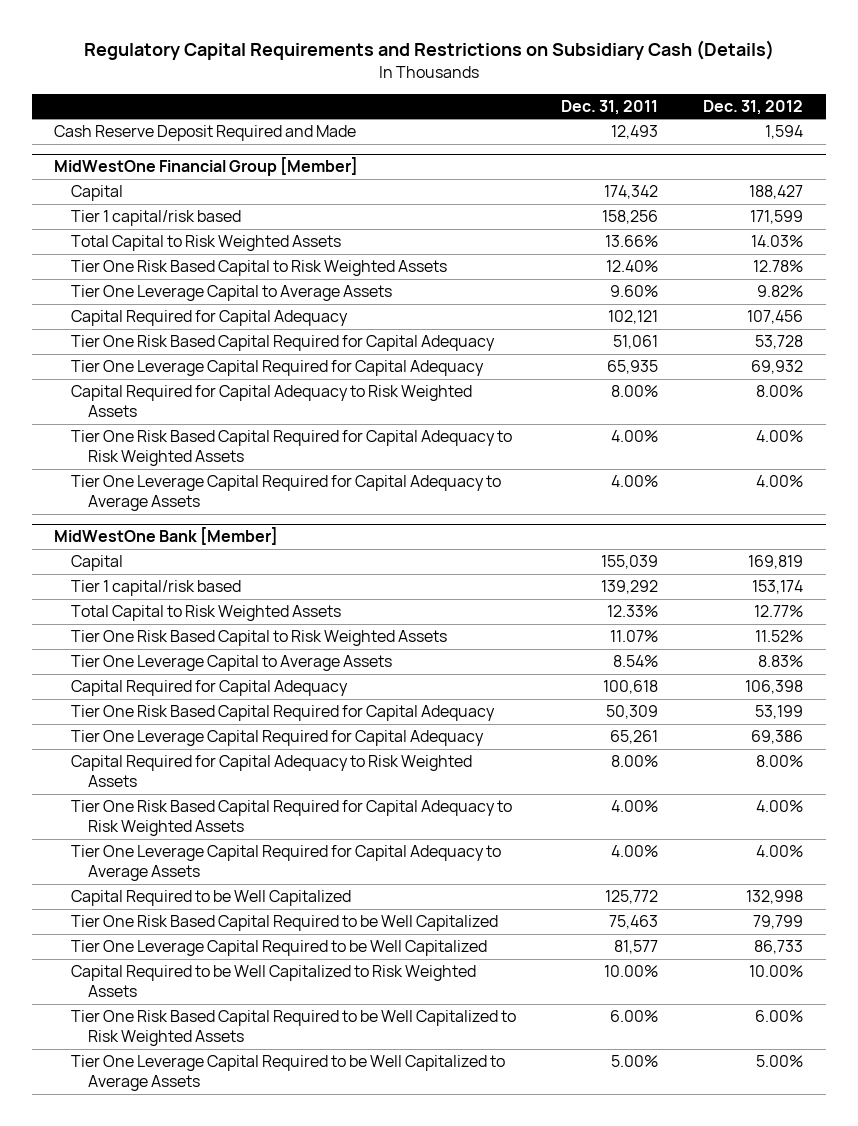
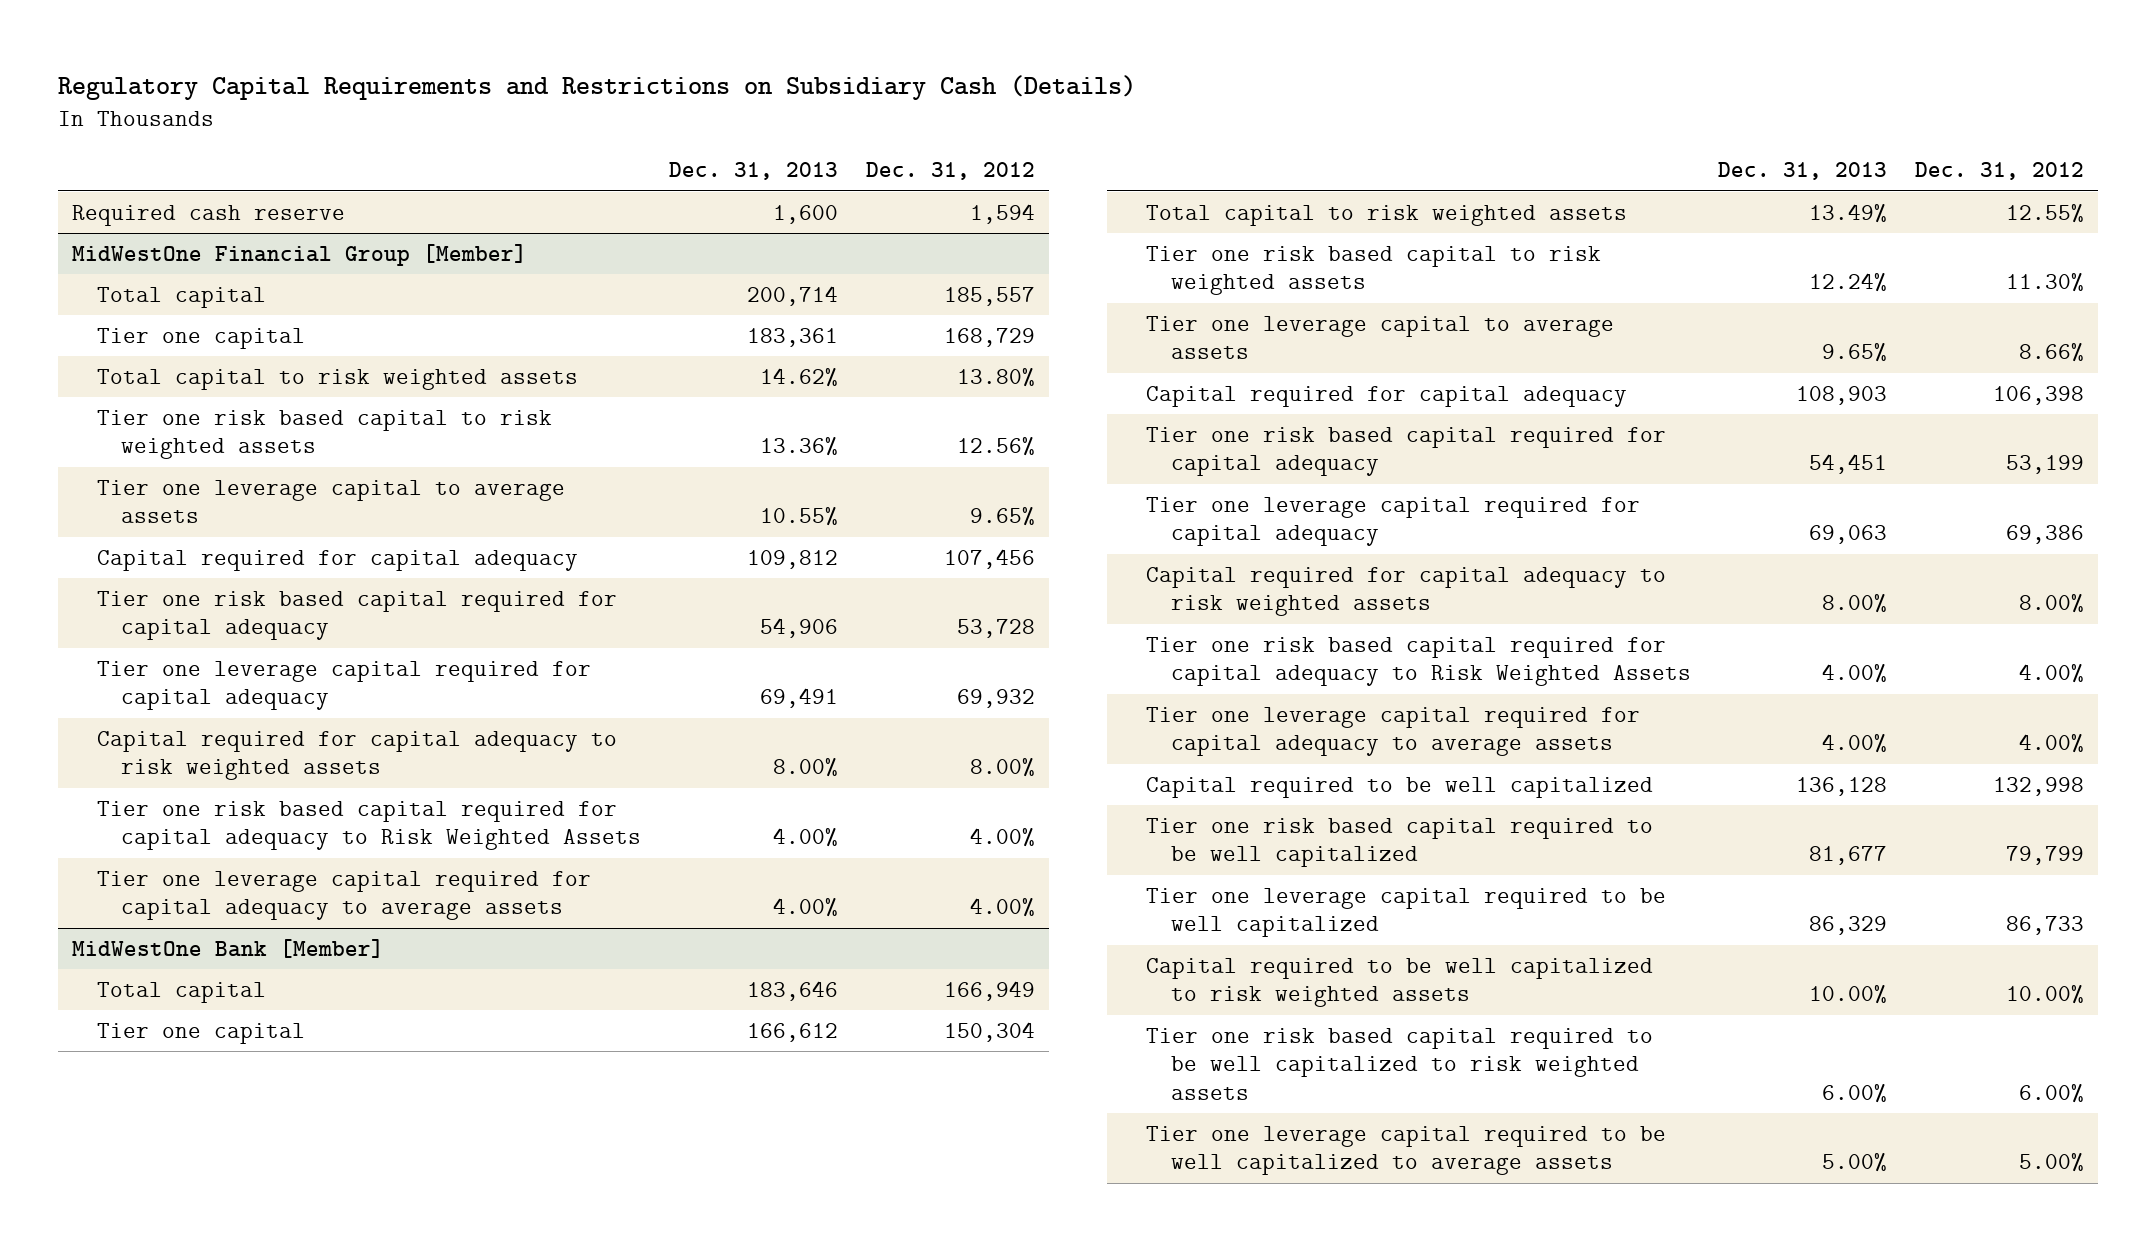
- | Dec. 31, 2011 | Dec. 31, 2012
+ | Dec. 31, 2013 | Dec. 31, 2012
- Cash Reserve Deposit Required and Made | 12,493 | 1,594
+ Required cash reserve | 1,600 | 1,594
@ MidWestOne Financial Group [Member]
- Capital | 174,342 | 188,427
- Tier 1 capital/risk based | 158,256 | 171,599
- Total Capital to Risk Weighted Assets | 13.66% | 14.03%
- Tier One Risk Based Capital to Risk Weighted Assets | 12.40% | 12.78%
- Tier One Leverage Capital to Average Assets | 9.60% | 9.82%
- Capital Required for Capital Adequacy | 102,121 | 107,456
- Tier One Risk Based Capital Required for Capital Adequacy | 51,061 | 53,728
- Tier One Leverage Capital Required for Capital Adequacy | 65,935 | 69,932
- Capital Required for Capital Adequacy to Risk Weighted Assets | 8.00% | 8.00%
- Tier One Risk Based Capital Required for Capital Adequacy to Risk Weighted Assets | 4.00% | 4.00%
- Tier One Leverage Capital Required for Capital Adequacy to Average Assets | 4.00% | 4.00%
+ Total capital | 200,714 | 185,557
+ Tier one capital | 183,361 | 168,729
+ Total capital to risk weighted assets | 14.62% | 13.80%
+ Tier one risk based capital to risk weighted assets | 13.36% | 12.56%
+ Tier one leverage capital to average assets | 10.55% | 9.65%
+ Capital required for capital adequacy | 109,812 | 107,456
+ Tier one risk based capital required for capital adequacy | 54,906 | 53,728
+ Tier one leverage capital required for capital adequacy | 69,491 | 69,932
+ Capital required for capital adequacy to risk weighted assets | 8.00% | 8.00%
+ Tier one risk based capital required for capital adequacy to Risk Weighted Assets | 4.00% | 4.00%
+ Tier one leverage capital required for capital adequacy to average assets | 4.00% | 4.00%
@ MidWestOne Bank [Member]
- Capital | 155,039 | 169,819
- Tier 1 capital/risk based | 139,292 | 153,174
- Total Capital to Risk Weighted Assets | 12.33% | 12.77%
- Tier One Risk Based Capital to Risk Weighted Assets | 11.07% | 11.52%
- Tier One Leverage Capital to Average Assets | 8.54% | 8.83%
- Capital Required for Capital Adequacy | 100,618 | 106,398
- Tier One Risk Based Capital Required for Capital Adequacy | 50,309 | 53,199
- Tier One Leverage Capital Required for Capital Adequacy | 65,261 | 69,386
- Capital Required for Capital Adequacy to Risk Weighted Assets | 8.00% | 8.00%
- Tier One Risk Based Capital Required for Capital Adequacy to Risk Weighted Assets | 4.00% | 4.00%
- Tier One Leverage Capital Required for Capital Adequacy to Average Assets | 4.00% | 4.00%
- Capital Required to be Well Capitalized | 125,772 | 132,998
- Tier One Risk Based Capital Required to be Well Capitalized | 75,463 | 79,799
- Tier One Leverage Capital Required to be Well Capitalized | 81,577 | 86,733
- Capital Required to be Well Capitalized to Risk Weighted Assets | 10.00% | 10.00%
- Tier One Risk Based Capital Required to be Well Capitalized to Risk Weighted Assets | 6.00% | 6.00%
- Tier One Leverage Capital Required to be Well Capitalized to Average Assets | 5.00% | 5.00%
+ Total capital | 183,646 | 166,949
+ Tier one capital | 166,612 | 150,304
+ Total capital to risk weighted assets | 13.49% | 12.55%
+ Tier one risk based capital to risk weighted assets | 12.24% | 11.30%
+ Tier one leverage capital to average assets | 9.65% | 8.66%
+ Capital required for capital adequacy | 108,903 | 106,398
+ Tier one risk based capital required for capital adequacy | 54,451 | 53,199
+ Tier one leverage capital required for capital adequacy | 69,063 | 69,386
+ Capital required for capital adequacy to risk weighted assets | 8.00% | 8.00%
+ Tier one risk based capital required for capital adequacy to Risk Weighted Assets | 4.00% | 4.00%
+ Tier one leverage capital required for capital adequacy to average assets | 4.00% | 4.00%
+ Capital required to be well capitalized | 136,128 | 132,998
+ Tier one risk based capital required to be well capitalized | 81,677 | 79,799
+ Tier one leverage capital required to be well capitalized | 86,329 | 86,733
+ Capital required to be well capitalized to risk weighted assets | 10.00% | 10.00%
+ Tier one risk based capital required to be well capitalized to risk weighted assets | 6.00% | 6.00%
+ Tier one leverage capital required to be well capitalized to average assets | 5.00% | 5.00%

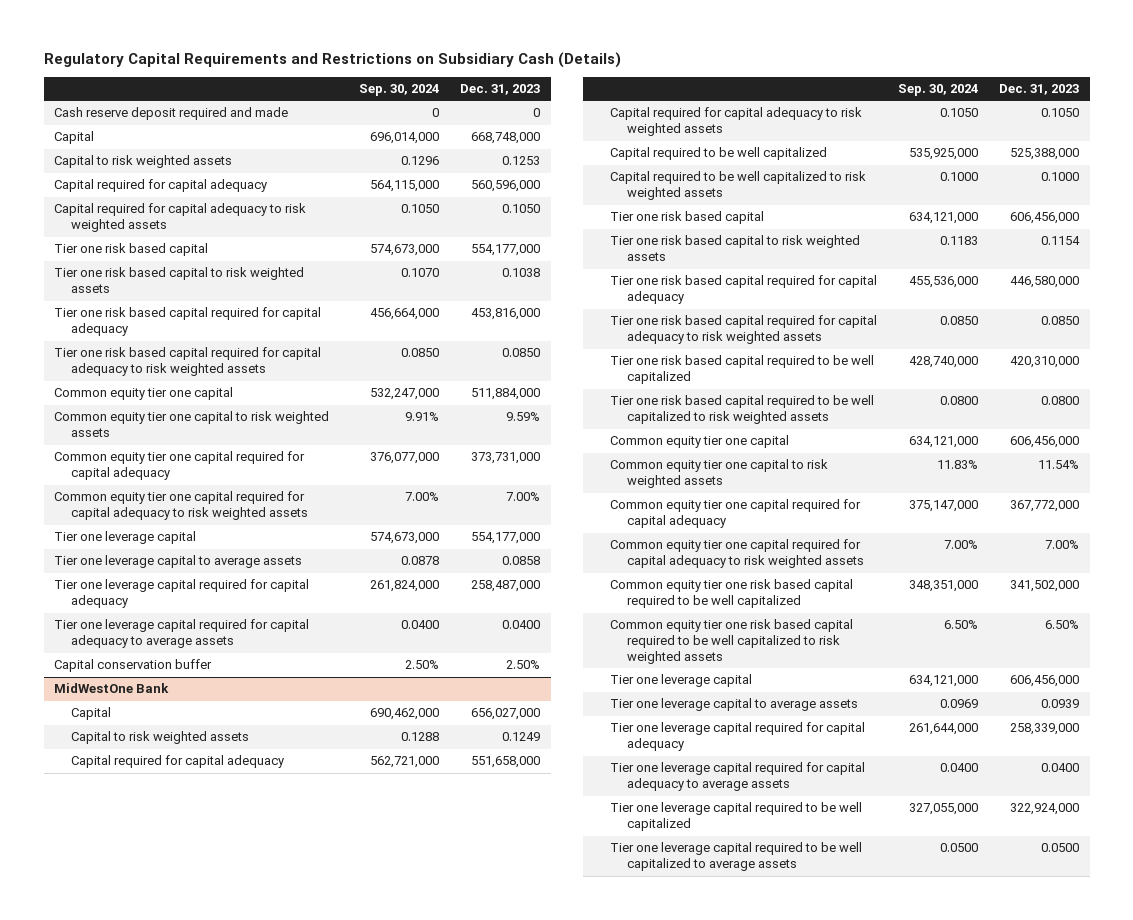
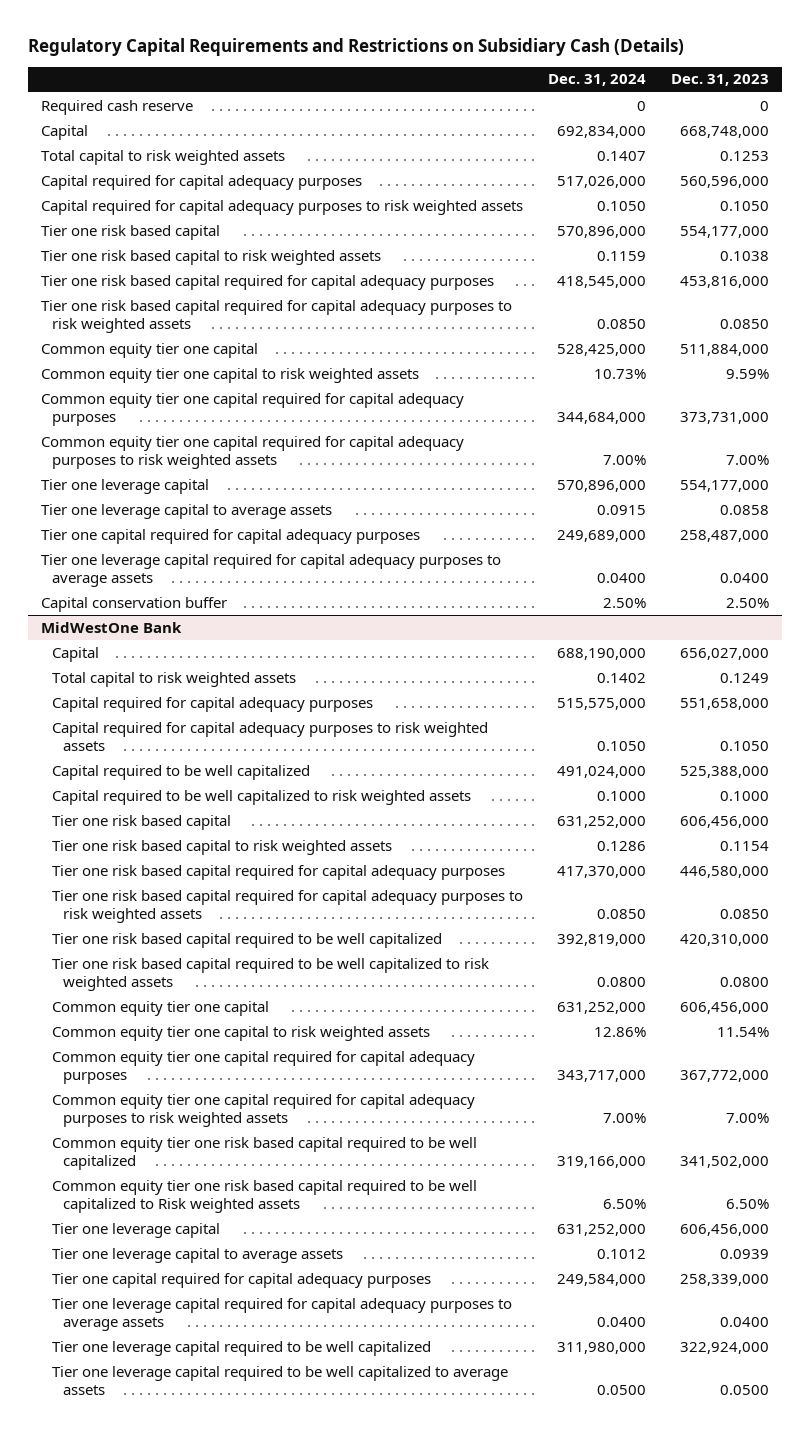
- | Sep. 30, 2024 | Dec. 31, 2023
+ | Dec. 31, 2024 | Dec. 31, 2023
- Cash reserve deposit required and made | 0 | 0
+ Required cash reserve | 0 | 0
- Capital to risk weighted assets | 0.1296 | 0.1253
- Capital required for capital adequacy | 564,115,000 | 560,596,000
- Capital required for capital adequacy to risk weighted assets | 0.1050 | 0.1050
+ Total capital to risk weighted assets | 0.1407 | 0.1253
+ Capital required for capital adequacy purposes | 517,026,000 | 560,596,000
+ Capital required for capital adequacy purposes to risk weighted assets | 0.1050 | 0.1050
- Tier one risk based capital required for capital adequacy | 456,664,000 | 453,816,000
- Tier one risk based capital required for capital adequacy to risk weighted assets | 0.0850 | 0.0850
+ Tier one risk based capital required for capital adequacy purposes | 418,545,000 | 453,816,000
+ Tier one risk based capital required for capital adequacy purposes to risk weighted assets | 0.0850 | 0.0850
- Common equity tier one capital required for capital adequacy | 376,077,000 | 373,731,000
- Common equity tier one capital required for capital adequacy to risk weighted assets | 7.00% | 7.00%
+ Common equity tier one capital required for capital adequacy purposes | 344,684,000 | 373,731,000
+ Common equity tier one capital required for capital adequacy purposes to risk weighted assets | 7.00% | 7.00%
- Tier one leverage capital required for capital adequacy | 261,824,000 | 258,487,000
- Tier one leverage capital required for capital adequacy to average assets | 0.0400 | 0.0400
+ Tier one capital required for capital adequacy purposes | 249,689,000 | 258,487,000
+ Tier one leverage capital required for capital adequacy purposes to average assets | 0.0400 | 0.0400
@ MidWestOne Bank
- Capital to risk weighted assets | 0.1288 | 0.1249
- Capital required for capital adequacy | 562,721,000 | 551,658,000
- Capital required for capital adequacy to risk weighted assets | 0.1050 | 0.1050
+ Total capital to risk weighted assets | 0.1402 | 0.1249
+ Capital required for capital adequacy purposes | 515,575,000 | 551,658,000
+ Capital required for capital adequacy purposes to risk weighted assets | 0.1050 | 0.1050
- Tier one risk based capital required for capital adequacy | 455,536,000 | 446,580,000
- Tier one risk based capital required for capital adequacy to risk weighted assets | 0.0850 | 0.0850
+ Tier one risk based capital required for capital adequacy purposes | 417,370,000 | 446,580,000
+ Tier one risk based capital required for capital adequacy purposes to risk weighted assets | 0.0850 | 0.0850
- Common equity tier one capital required for capital adequacy | 375,147,000 | 367,772,000
- Common equity tier one capital required for capital adequacy to risk weighted assets | 7.00% | 7.00%
+ Common equity tier one capital required for capital adequacy purposes | 343,717,000 | 367,772,000
+ Common equity tier one capital required for capital adequacy purposes to risk weighted assets | 7.00% | 7.00%
- Common equity tier one risk based capital required to be well capitalized to risk weighted assets | 6.50% | 6.50%
+ Common equity tier one risk based capital required to be well capitalized to Risk weighted assets | 6.50% | 6.50%
- Tier one leverage capital required for capital adequacy | 261,644,000 | 258,339,000
- Tier one leverage capital required for capital adequacy to average assets | 0.0400 | 0.0400
+ Tier one capital required for capital adequacy purposes | 249,584,000 | 258,339,000
+ Tier one leverage capital required for capital adequacy purposes to average assets | 0.0400 | 0.0400

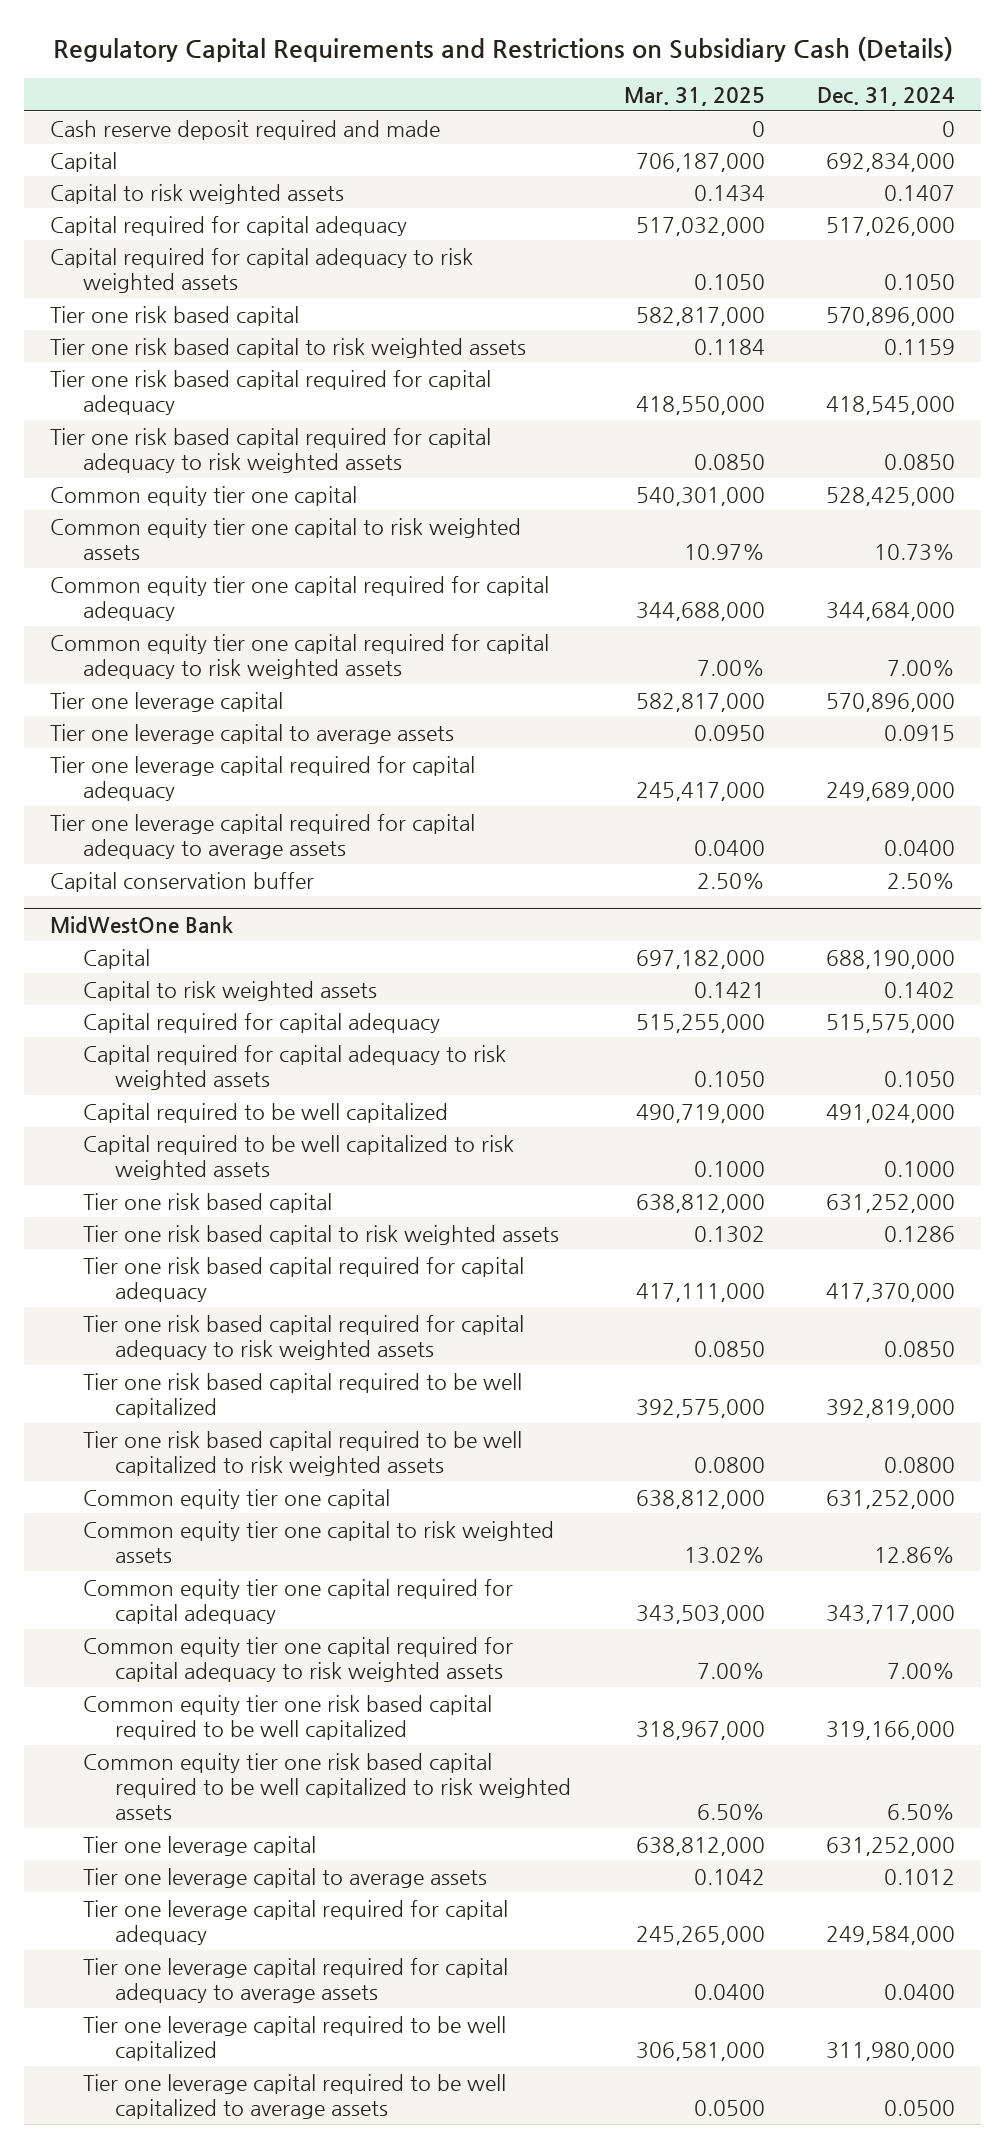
- | Dec. 31, 2024 | Dec. 31, 2023
+ | Mar. 31, 2025 | Dec. 31, 2024
- Required cash reserve | 0 | 0
+ Cash reserve deposit required and made | 0 | 0
- Total capital to risk weighted assets | 0.1407 | 0.1253
- Capital required for capital adequacy purposes | 517,026,000 | 560,596,000
- Capital required for capital adequacy purposes to risk weighted assets | 0.1050 | 0.1050
+ Capital to risk weighted assets | 0.1434 | 0.1407
+ Capital required for capital adequacy | 517,032,000 | 517,026,000
+ Capital required for capital adequacy to risk weighted assets | 0.1050 | 0.1050
- Tier one risk based capital required for capital adequacy purposes | 418,545,000 | 453,816,000
- Tier one risk based capital required for capital adequacy purposes to risk weighted assets | 0.0850 | 0.0850
+ Tier one risk based capital required for capital adequacy | 418,550,000 | 418,545,000
+ Tier one risk based capital required for capital adequacy to risk weighted assets | 0.0850 | 0.0850
- Common equity tier one capital required for capital adequacy purposes | 344,684,000 | 373,731,000
- Common equity tier one capital required for capital adequacy purposes to risk weighted assets | 7.00% | 7.00%
+ Common equity tier one capital required for capital adequacy | 344,688,000 | 344,684,000
+ Common equity tier one capital required for capital adequacy to risk weighted assets | 7.00% | 7.00%
- Tier one capital required for capital adequacy purposes | 249,689,000 | 258,487,000
- Tier one leverage capital required for capital adequacy purposes to average assets | 0.0400 | 0.0400
+ Tier one leverage capital required for capital adequacy | 245,417,000 | 249,689,000
+ Tier one leverage capital required for capital adequacy to average assets | 0.0400 | 0.0400
@ MidWestOne Bank
- Total capital to risk weighted assets | 0.1402 | 0.1249
- Capital required for capital adequacy purposes | 515,575,000 | 551,658,000
- Capital required for capital adequacy purposes to risk weighted assets | 0.1050 | 0.1050
+ Capital to risk weighted assets | 0.1421 | 0.1402
+ Capital required for capital adequacy | 515,255,000 | 515,575,000
+ Capital required for capital adequacy to risk weighted assets | 0.1050 | 0.1050
- Tier one risk based capital required for capital adequacy purposes | 417,370,000 | 446,580,000
- Tier one risk based capital required for capital adequacy purposes to risk weighted assets | 0.0850 | 0.0850
+ Tier one risk based capital required for capital adequacy | 417,111,000 | 417,370,000
+ Tier one risk based capital required for capital adequacy to risk weighted assets | 0.0850 | 0.0850
- Common equity tier one capital required for capital adequacy purposes | 343,717,000 | 367,772,000
- Common equity tier one capital required for capital adequacy purposes to risk weighted assets | 7.00% | 7.00%
+ Common equity tier one capital required for capital adequacy | 343,503,000 | 343,717,000
+ Common equity tier one capital required for capital adequacy to risk weighted assets | 7.00% | 7.00%
- Common equity tier one risk based capital required to be well capitalized to Risk weighted assets | 6.50% | 6.50%
+ Common equity tier one risk based capital required to be well capitalized to risk weighted assets | 6.50% | 6.50%
- Tier one capital required for capital adequacy purposes | 249,584,000 | 258,339,000
- Tier one leverage capital required for capital adequacy purposes to average assets | 0.0400 | 0.0400
+ Tier one leverage capital required for capital adequacy | 245,265,000 | 249,584,000
+ Tier one leverage capital required for capital adequacy to average assets | 0.0400 | 0.0400

